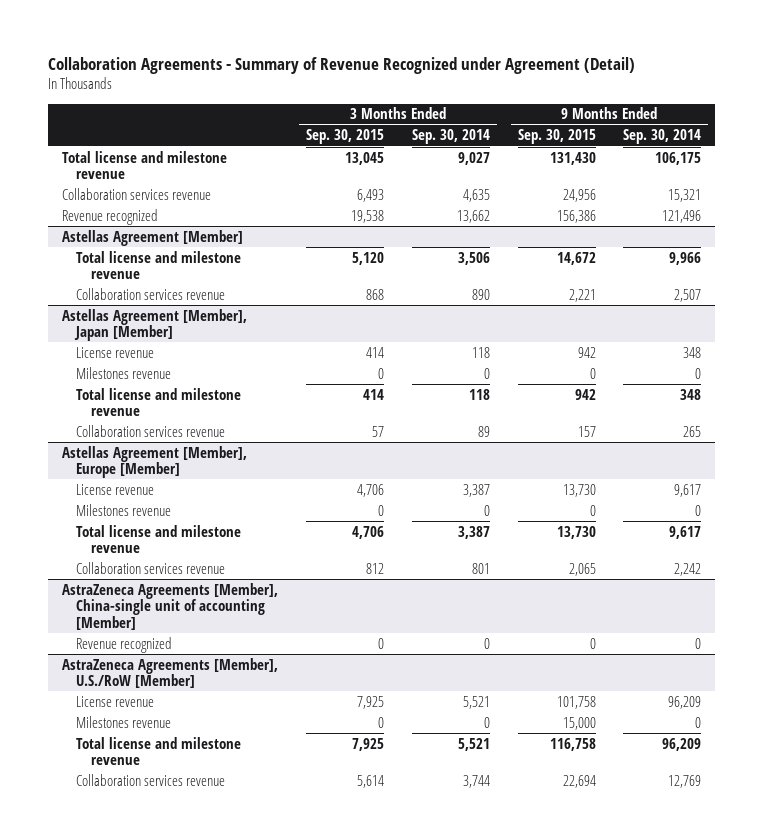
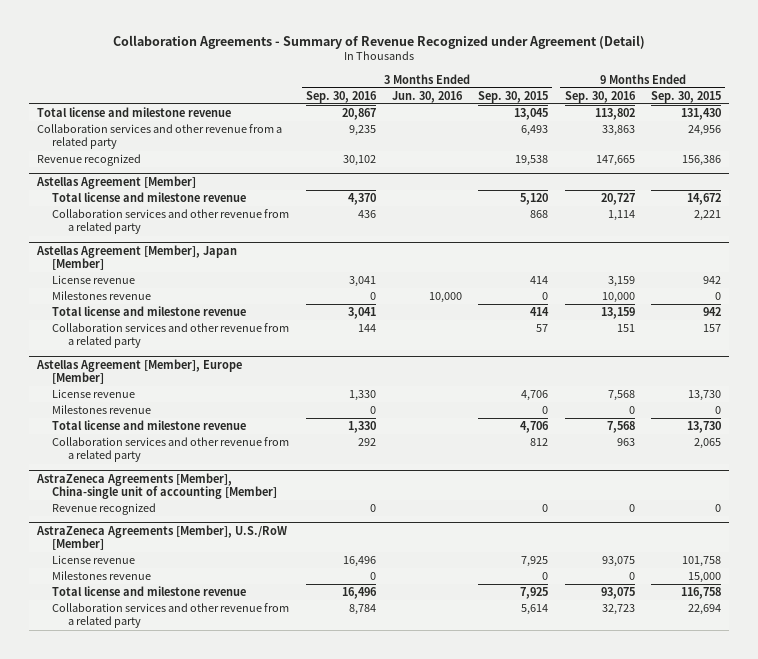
- | 3 Months Ended Sep. 30, 2015 | 3 Months Ended Sep. 30, 2014 | 9 Months Ended Sep. 30, 2015 | 9 Months Ended Sep. 30, 2014
+ | 3 Months Ended Sep. 30, 2016 | 3 Months Ended Jun. 30, 2016 | 3 Months Ended Sep. 30, 2015 | 9 Months Ended Sep. 30, 2016 | 9 Months Ended Sep. 30, 2015
- Collaboration services revenue | 6,493 | 4,635 | 24,956 | 15,321
+ Collaboration services and other revenue from a related party | 9,235 | | 6,493 | 33,863 | 24,956
@ Astellas Agreement [Member]
- Collaboration services revenue | 868 | 890 | 2,221 | 2,507
+ Collaboration services and other revenue from a related party | 436 | | 868 | 1,114 | 2,221
@ Astellas Agreement [Member], Japan [Member]
- Collaboration services revenue | 57 | 89 | 157 | 265
+ Collaboration services and other revenue from a related party | 144 | | 57 | 151 | 157
@ Astellas Agreement [Member], Europe [Member]
- Collaboration services revenue | 812 | 801 | 2,065 | 2,242
+ Collaboration services and other revenue from a related party | 292 | | 812 | 963 | 2,065
@ AstraZeneca Agreements [Member], U.S./RoW [Member]
- Collaboration services revenue | 5,614 | 3,744 | 22,694 | 12,769
+ Collaboration services and other revenue from a related party | 8,784 | | 5,614 | 32,723 | 22,694

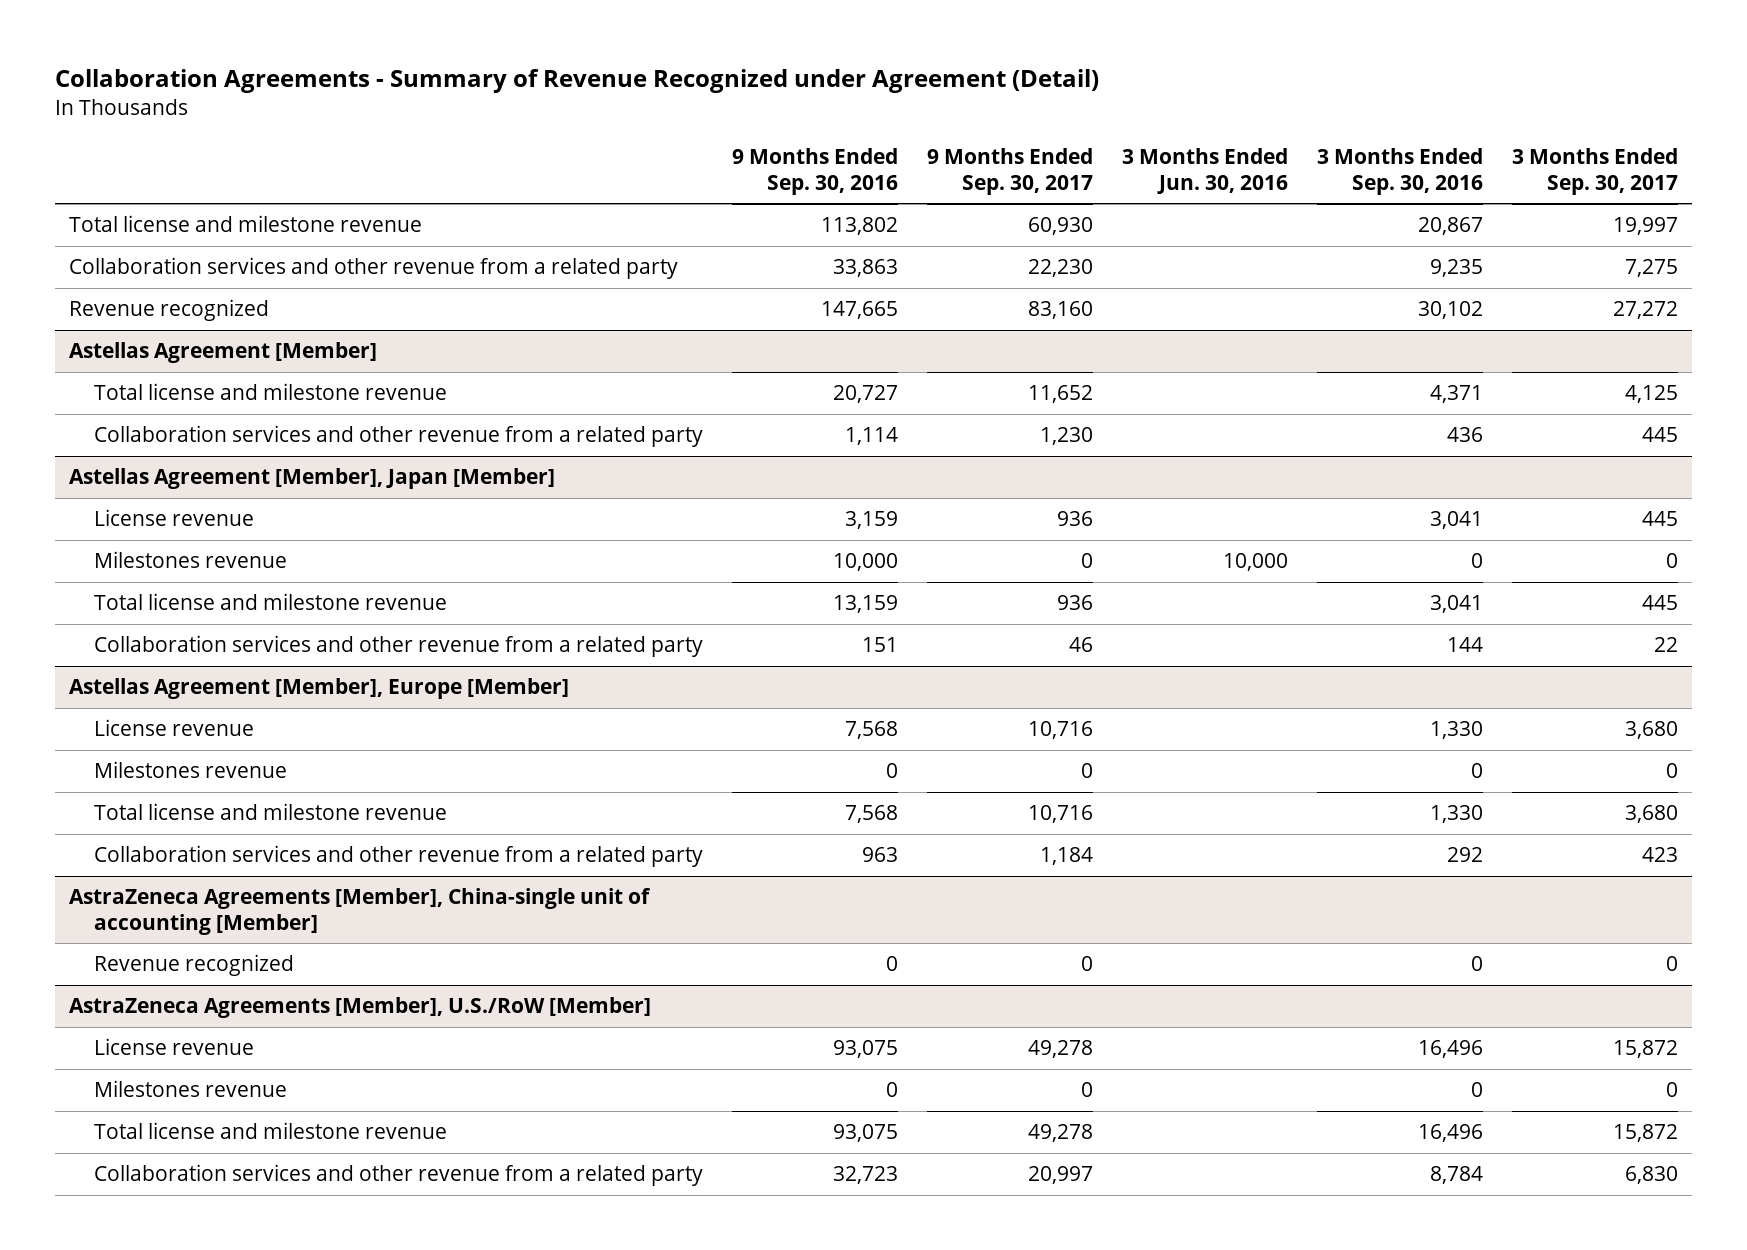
- | 3 Months Ended Sep. 30, 2016 | 3 Months Ended Jun. 30, 2016 | 3 Months Ended Sep. 30, 2015 | 9 Months Ended Sep. 30, 2016 | 9 Months Ended Sep. 30, 2015
+ | 9 Months Ended Sep. 30, 2016 | 9 Months Ended Sep. 30, 2017 | 3 Months Ended Jun. 30, 2016 | 3 Months Ended Sep. 30, 2016 | 3 Months Ended Sep. 30, 2017
@ Astellas Agreement [Member]
- Total license and milestone revenue | 4,370 | | 5,120 | 20,727 | 14,672
+ Total license and milestone revenue | 20,727 | 11,652 | | 4,371 | 4,125

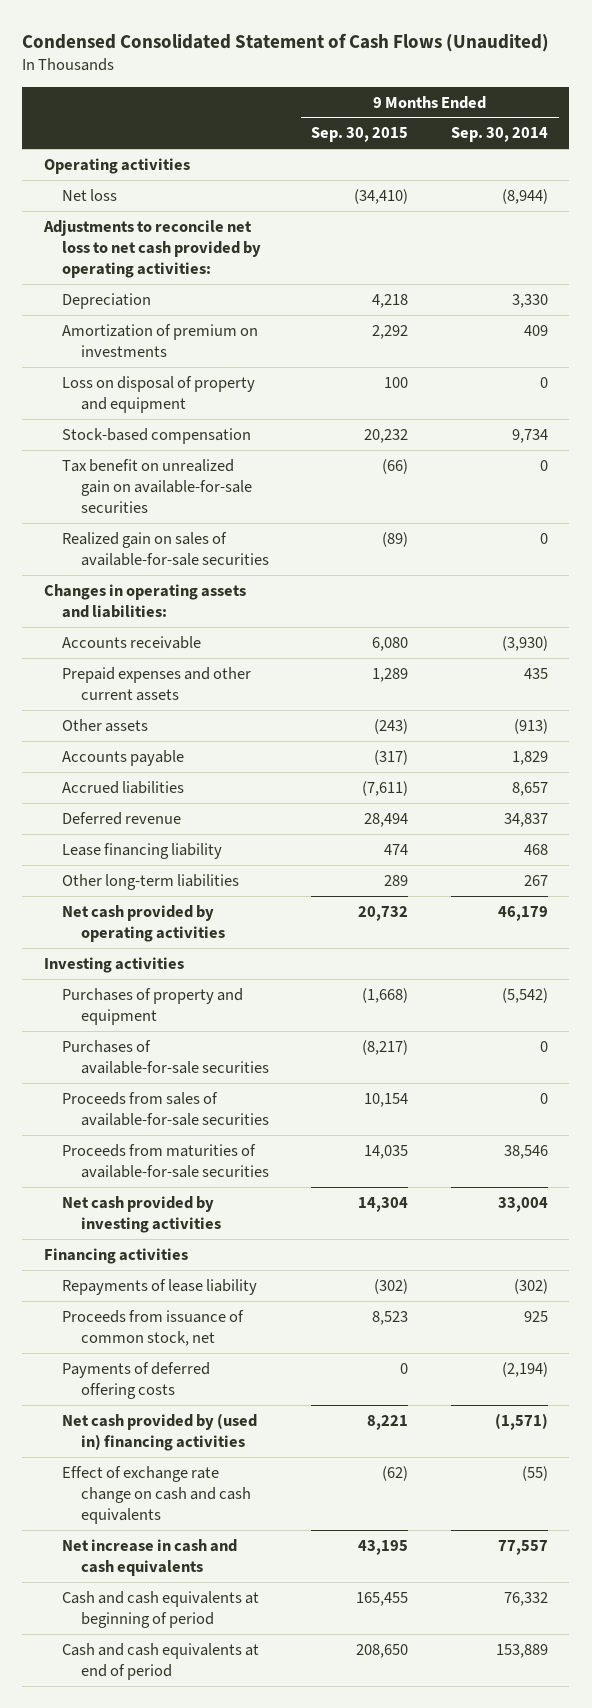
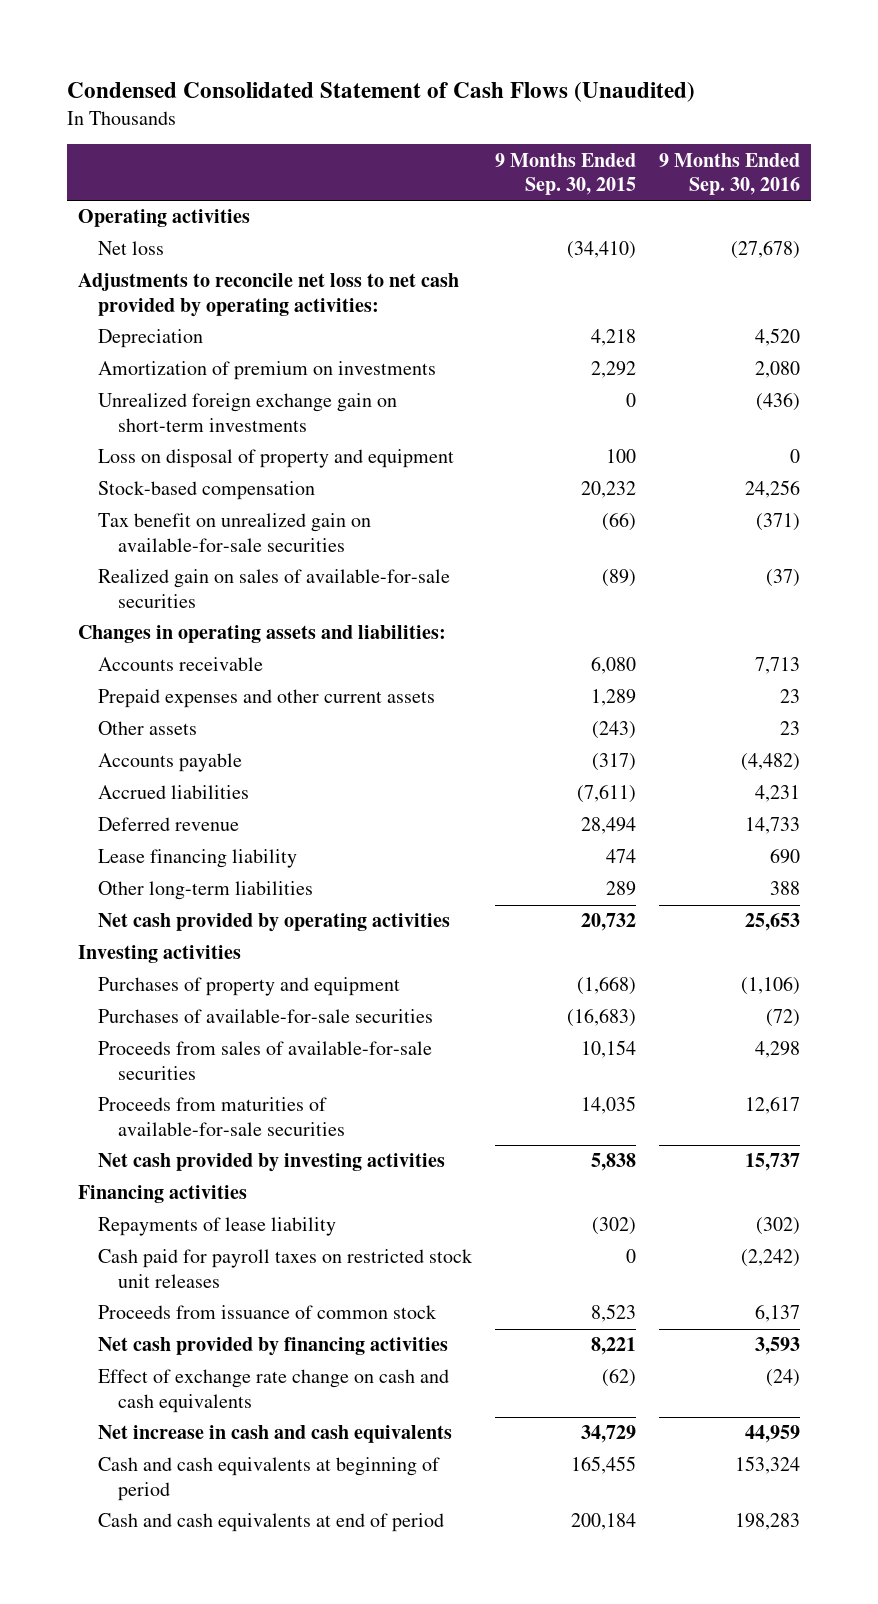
- | 9 Months Ended Sep. 30, 2015 | 9 Months Ended Sep. 30, 2014
+ | 9 Months Ended Sep. 30, 2015 | 9 Months Ended Sep. 30, 2016
+ Unrealized foreign exchange gain on short-term investments | 0 | (436)
- Purchases of available-for-sale securities | (8,217) | 0
+ Purchases of available-for-sale securities | (16,683) | (72)
- Net cash provided by investing activities | 14,304 | 33,004
+ Net cash provided by investing activities | 5,838 | 15,737
- Proceeds from issuance of common stock, net | 8,523 | 925
- Payments of deferred offering costs | 0 | (2,194)
- Net cash provided by (used in) financing activities | 8,221 | (1,571)
+ Cash paid for payroll taxes on restricted stock unit releases | 0 | (2,242)
+ Proceeds from issuance of common stock | 8,523 | 6,137
+ Net cash provided by financing activities | 8,221 | 3,593
- Net increase in cash and cash equivalents | 43,195 | 77,557
+ Net increase in cash and cash equivalents | 34,729 | 44,959
- Cash and cash equivalents at end of period | 208,650 | 153,889
+ Cash and cash equivalents at end of period | 200,184 | 198,283

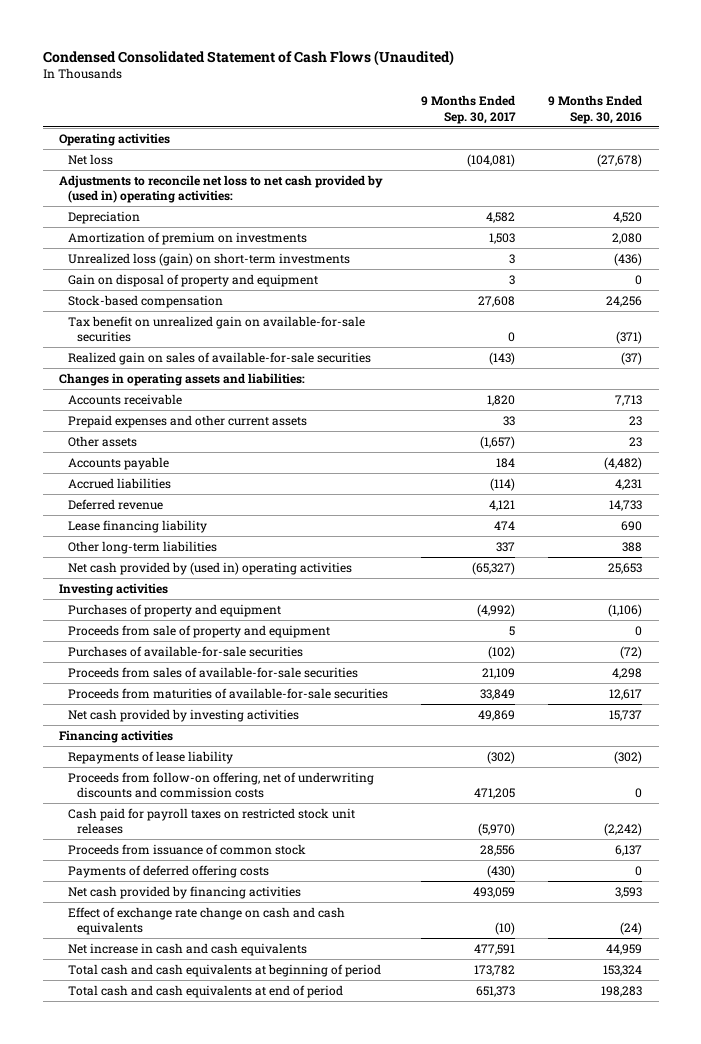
- | 9 Months Ended Sep. 30, 2015 | 9 Months Ended Sep. 30, 2016
+ | 9 Months Ended Sep. 30, 2017 | 9 Months Ended Sep. 30, 2016
- Adjustments to reconcile net loss to net cash provided by operating activities:
+ Adjustments to reconcile net loss to net cash provided by (used in) operating activities:
- Unrealized foreign exchange gain on short-term investments | 0 | (436)
- Loss on disposal of property and equipment | 100 | 0
+ Unrealized loss (gain) on short-term investments | 3 | (436)
+ Gain on disposal of property and equipment | 3 | 0
- Net cash provided by operating activities | 20,732 | 25,653
+ Net cash provided by (used in) operating activities | (65,327) | 25,653
+ Proceeds from sale of property and equipment | 5 | 0
+ Proceeds from follow-on offering, net of underwriting discounts and commission costs | 471,205 | 0
+ Payments of deferred offering costs | (430) | 0
- Cash and cash equivalents at beginning of period | 165,455 | 153,324
- Cash and cash equivalents at end of period | 200,184 | 198,283
+ Total cash and cash equivalents at beginning of period | 173,782 | 153,324
+ Total cash and cash equivalents at end of period | 651,373 | 198,283

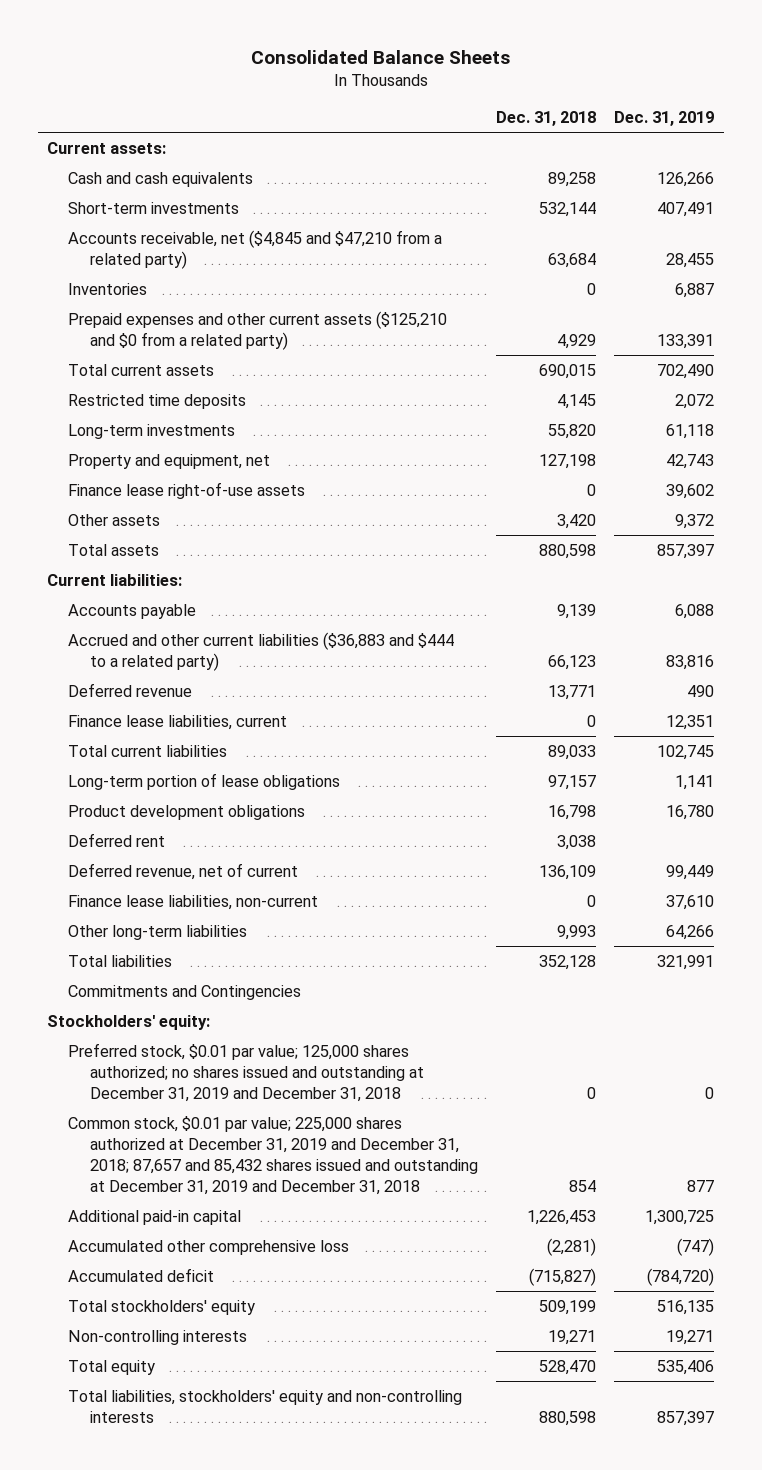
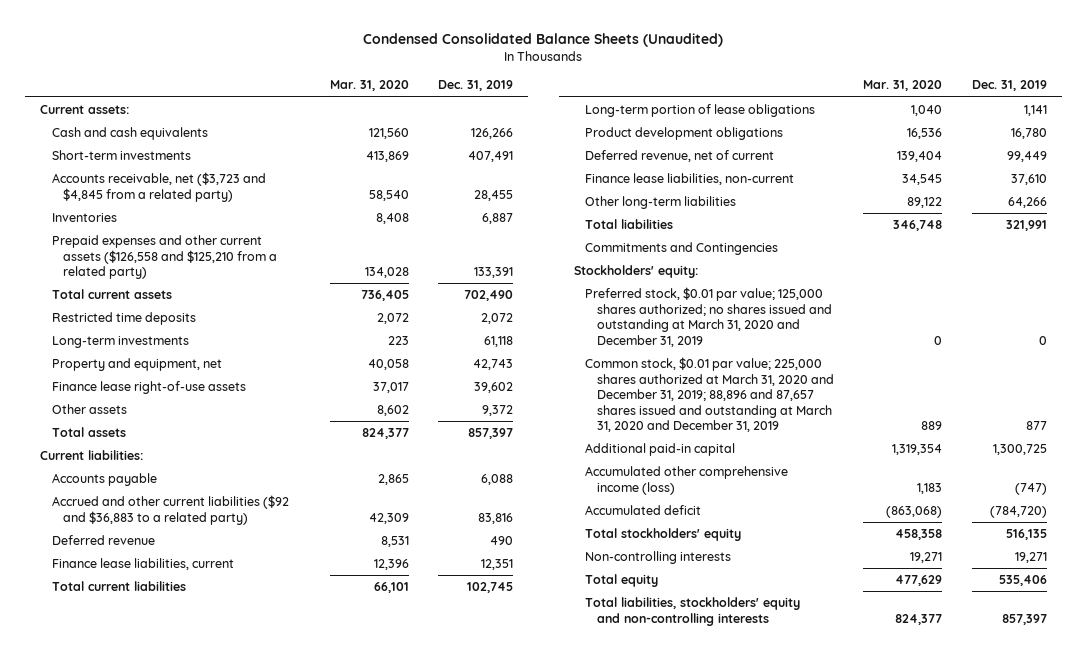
- Consolidated Balance Sheets
+ Condensed Consolidated Balance Sheets (Unaudited)
- | Dec. 31, 2018 | Dec. 31, 2019
+ | Mar. 31, 2020 | Dec. 31, 2019
- Accounts receivable, net ($4,845 and $47,210 from a related party) | 63,684 | 28,455
+ Accounts receivable, net ($3,723 and $4,845 from a related party) | 58,540 | 28,455
- Prepaid expenses and other current assets ($125,210 and $0 from a related party) | 4,929 | 133,391
+ Prepaid expenses and other current assets ($126,558 and $125,210 from a related party) | 134,028 | 133,391
- Accrued and other current liabilities ($36,883 and $444 to a related party) | 66,123 | 83,816
+ Accrued and other current liabilities ($92 and $36,883 to a related party) | 42,309 | 83,816
- Deferred rent | 3,038 |
- Preferred stock, $0.01 par value; 125,000 shares authorized; no shares issued and outstanding at December 31, 2019 and December 31, 2018 | 0 | 0
- Common stock, $0.01 par value; 225,000 shares authorized at December 31, 2019 and December 31, 2018; 87,657 and 85,432 shares issued and outstanding at December 31, 2019 and December 31, 2018 | 854 | 877
+ Preferred stock, $0.01 par value; 125,000 shares authorized; no shares issued and outstanding at March 31, 2020 and December 31, 2019 | 0 | 0
+ Common stock, $0.01 par value; 225,000 shares authorized at March 31, 2020 and December 31, 2019; 88,896 and 87,657 shares issued and outstanding at March 31, 2020 and December 31, 2019 | 889 | 877
- Accumulated other comprehensive loss | (2,281) | (747)
+ Accumulated other comprehensive income (loss) | 1,183 | (747)

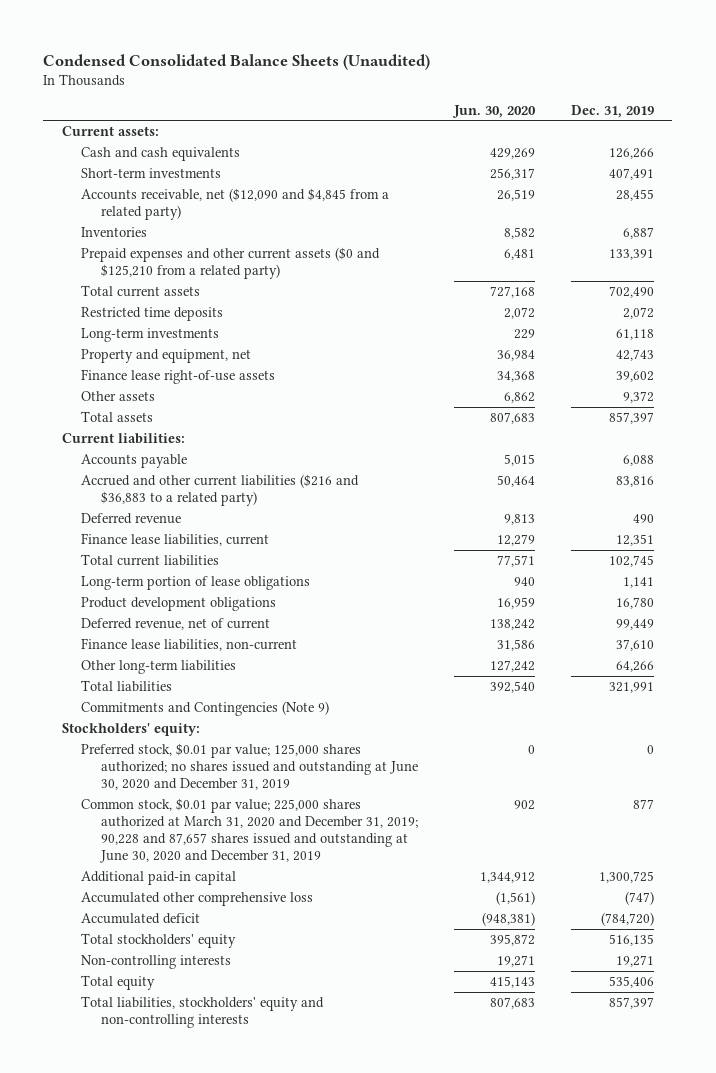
- | Mar. 31, 2020 | Dec. 31, 2019
+ | Jun. 30, 2020 | Dec. 31, 2019
- Accounts receivable, net ($3,723 and $4,845 from a related party) | 58,540 | 28,455
+ Accounts receivable, net ($12,090 and $4,845 from a related party) | 26,519 | 28,455
- Prepaid expenses and other current assets ($126,558 and $125,210 from a related party) | 134,028 | 133,391
+ Prepaid expenses and other current assets ($0 and $125,210 from a related party) | 6,481 | 133,391
- Accrued and other current liabilities ($92 and $36,883 to a related party) | 42,309 | 83,816
+ Accrued and other current liabilities ($216 and $36,883 to a related party) | 50,464 | 83,816
- Commitments and Contingencies
+ Commitments and Contingencies (Note 9)
- Preferred stock, $0.01 par value; 125,000 shares authorized; no shares issued and outstanding at March 31, 2020 and December 31, 2019 | 0 | 0
- Common stock, $0.01 par value; 225,000 shares authorized at March 31, 2020 and December 31, 2019; 88,896 and 87,657 shares issued and outstanding at March 31, 2020 and December 31, 2019 | 889 | 877
+ Preferred stock, $0.01 par value; 125,000 shares authorized; no shares issued and outstanding at June 30, 2020 and December 31, 2019 | 0 | 0
+ Common stock, $0.01 par value; 225,000 shares authorized at March 31, 2020 and December 31, 2019; 90,228 and 87,657 shares issued and outstanding at June 30, 2020 and December 31, 2019 | 902 | 877
- Accumulated other comprehensive income (loss) | 1,183 | (747)
+ Accumulated other comprehensive loss | (1,561) | (747)

